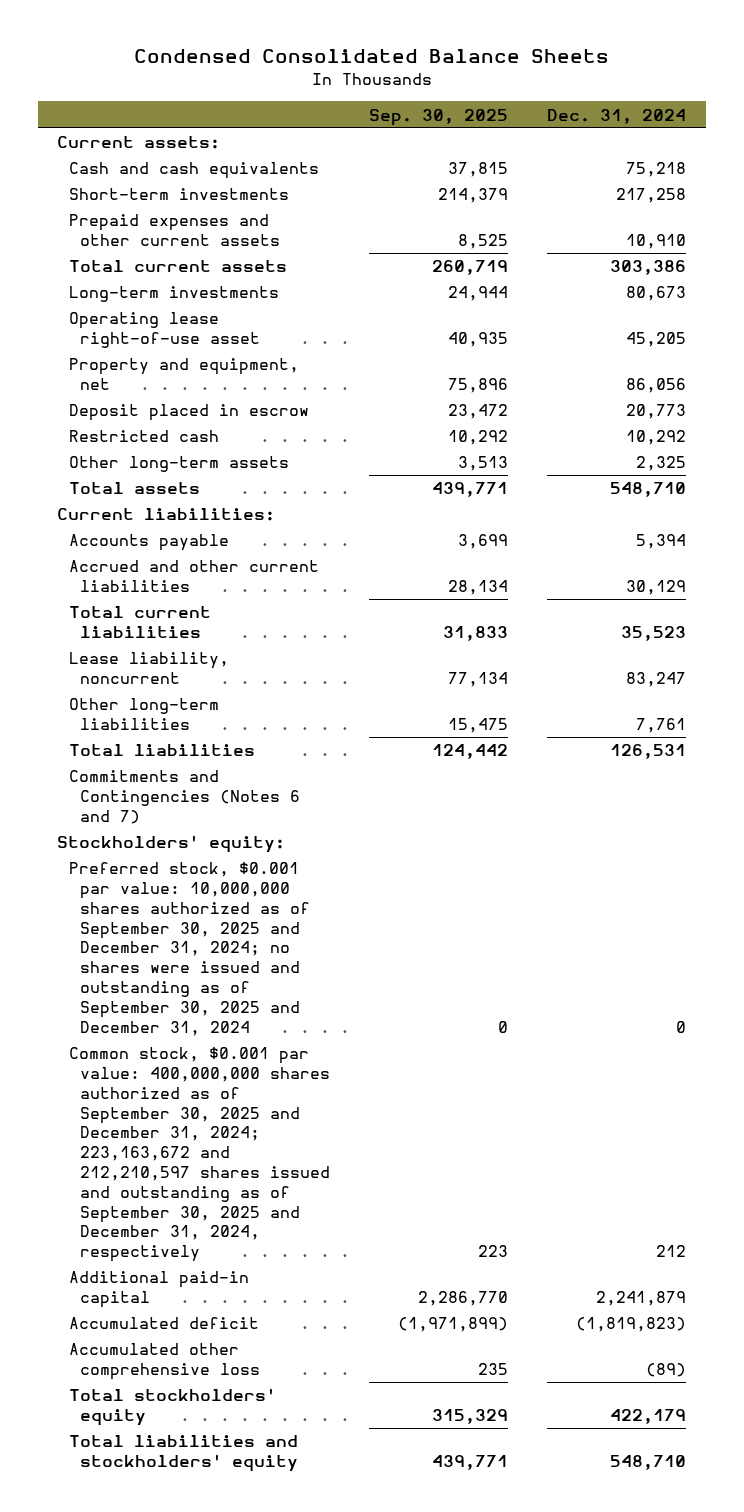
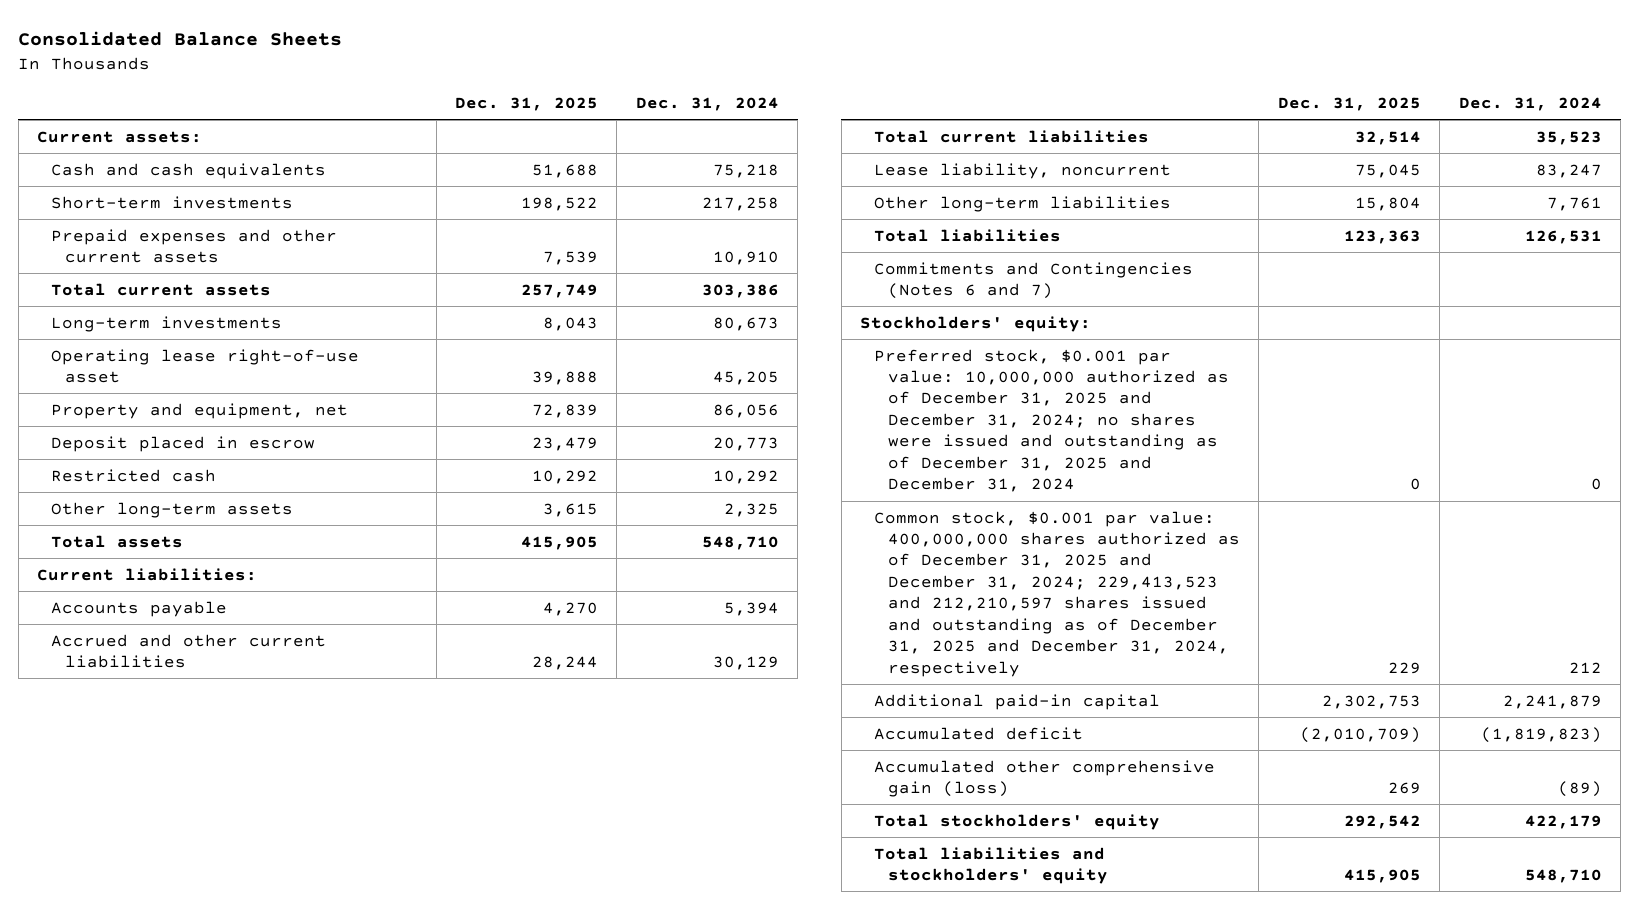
- Condensed Consolidated Balance Sheets
+ Consolidated Balance Sheets
- | Sep. 30, 2025 | Dec. 31, 2024
+ | Dec. 31, 2025 | Dec. 31, 2024
- Preferred stock, $0.001 par value: 10,000,000 shares authorized as of September 30, 2025 and December 31, 2024; no shares were issued and outstanding as of September 30, 2025 and December 31, 2024 | 0 | 0
- Common stock, $0.001 par value: 400,000,000 shares authorized as of September 30, 2025 and December 31, 2024; 223,163,672 and 212,210,597 shares issued and outstanding as of September 30, 2025 and December 31, 2024, respectively | 223 | 212
+ Preferred stock, $0.001 par value: 10,000,000 authorized as of December 31, 2025 and December 31, 2024; no shares were issued and outstanding as of December 31, 2025 and December 31, 2024 | 0 | 0
+ Common stock, $0.001 par value: 400,000,000 shares authorized as of December 31, 2025 and December 31, 2024; 229,413,523 and 212,210,597 shares issued and outstanding as of December 31, 2025 and December 31, 2024, respectively | 229 | 212
- Accumulated other comprehensive loss | 235 | (89)
+ Accumulated other comprehensive gain (loss) | 269 | (89)

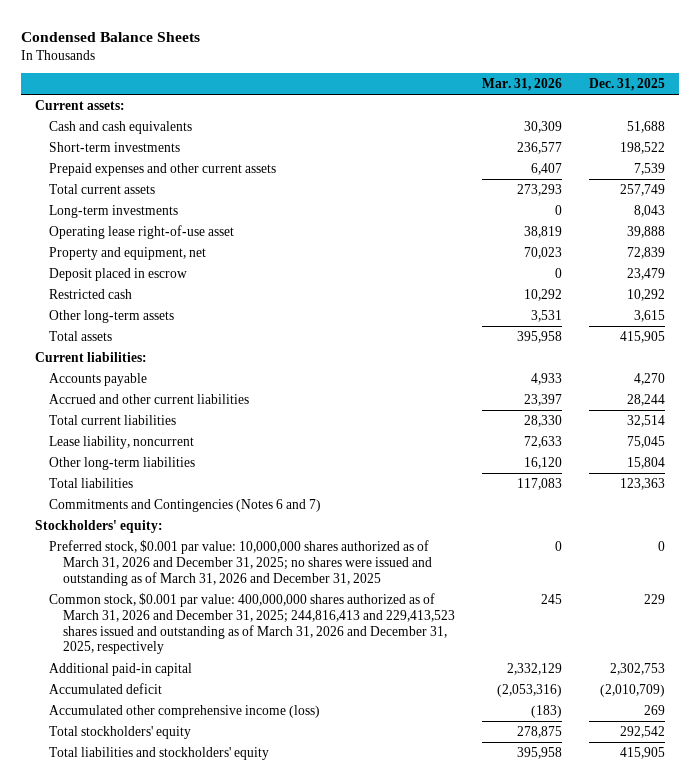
- Consolidated Balance Sheets
+ Condensed Balance Sheets
- | Dec. 31, 2025 | Dec. 31, 2024
+ | Mar. 31, 2026 | Dec. 31, 2025
- Preferred stock, $0.001 par value: 10,000,000 authorized as of December 31, 2025 and December 31, 2024; no shares were issued and outstanding as of December 31, 2025 and December 31, 2024 | 0 | 0
- Common stock, $0.001 par value: 400,000,000 shares authorized as of December 31, 2025 and December 31, 2024; 229,413,523 and 212,210,597 shares issued and outstanding as of December 31, 2025 and December 31, 2024, respectively | 229 | 212
+ Preferred stock, $0.001 par value: 10,000,000 shares authorized as of March 31, 2026 and December 31, 2025; no shares were issued and outstanding as of March 31, 2026 and December 31, 2025 | 0 | 0
+ Common stock, $0.001 par value: 400,000,000 shares authorized as of March 31, 2026 and December 31, 2025; 244,816,413 and 229,413,523 shares issued and outstanding as of March 31, 2026 and December 31, 2025, respectively | 245 | 229
- Accumulated other comprehensive gain (loss) | 269 | (89)
+ Accumulated other comprehensive income (loss) | (183) | 269

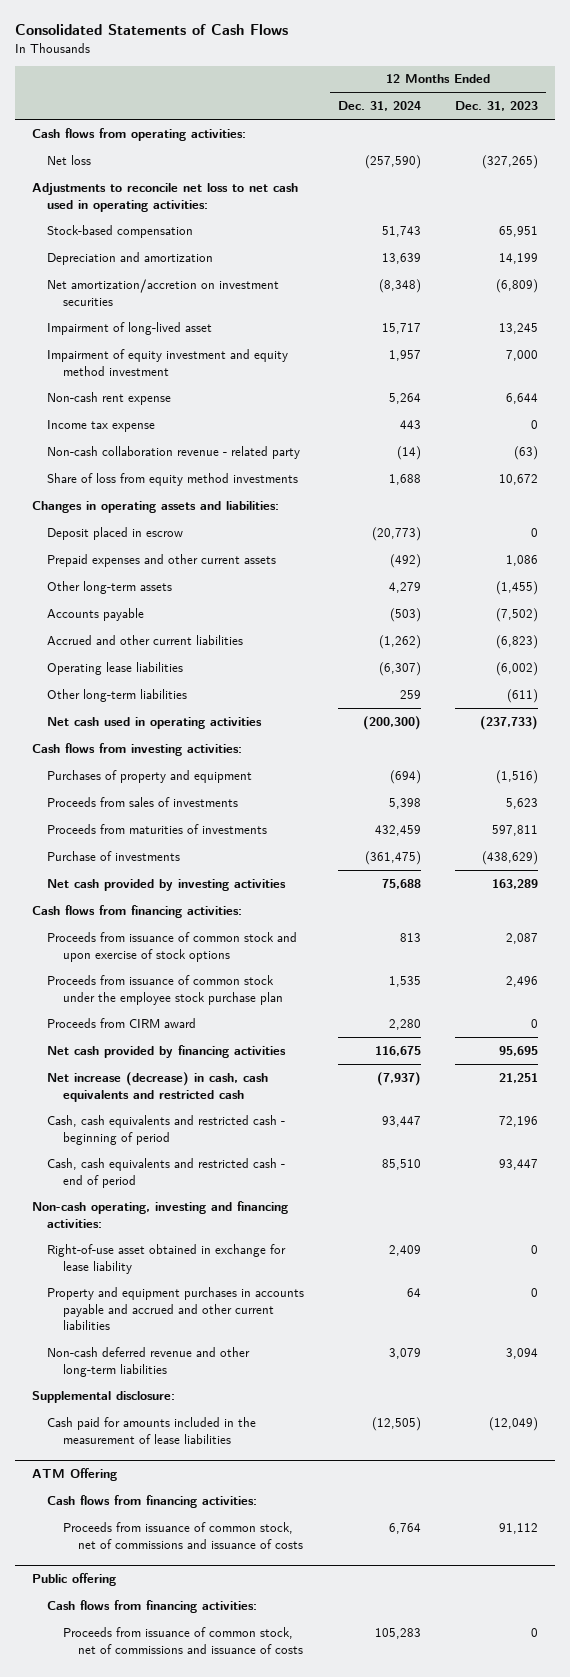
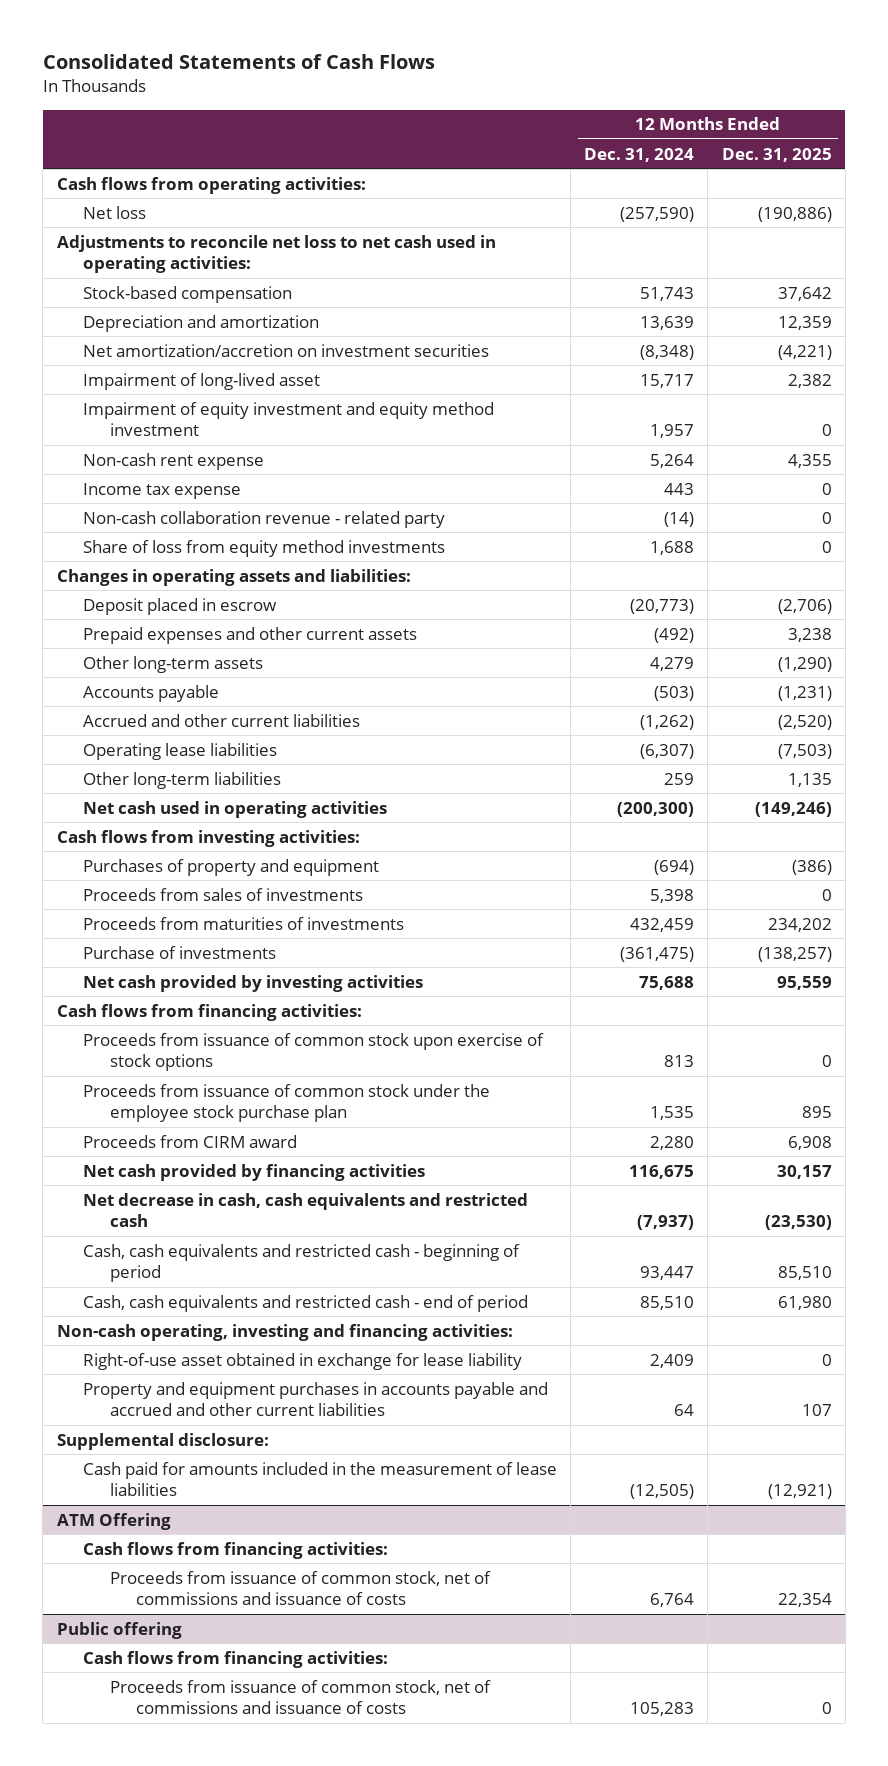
- | 12 Months Ended Dec. 31, 2024 | 12 Months Ended Dec. 31, 2023
+ | 12 Months Ended Dec. 31, 2024 | 12 Months Ended Dec. 31, 2025
- Proceeds from issuance of common stock and upon exercise of stock options | 813 | 2,087
+ Proceeds from issuance of common stock upon exercise of stock options | 813 | 0
- Net increase (decrease) in cash, cash equivalents and restricted cash | (7,937) | 21,251
+ Net decrease in cash, cash equivalents and restricted cash | (7,937) | (23,530)
- Non-cash deferred revenue and other long-term liabilities | 3,079 | 3,094

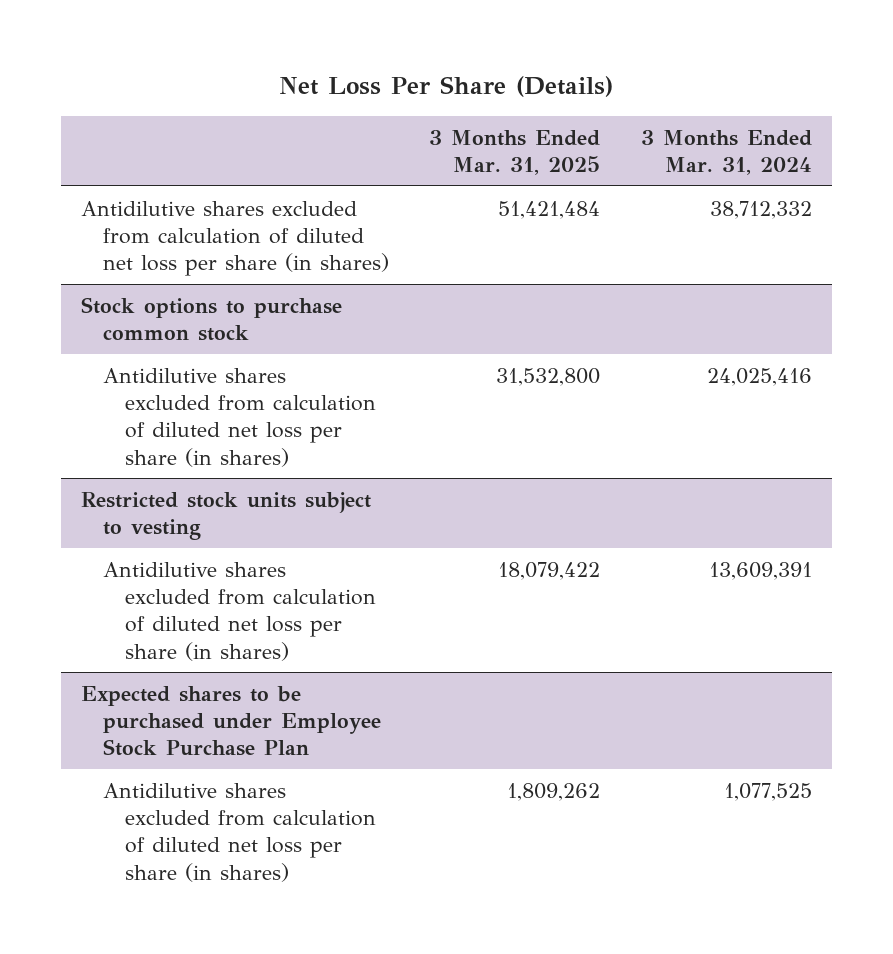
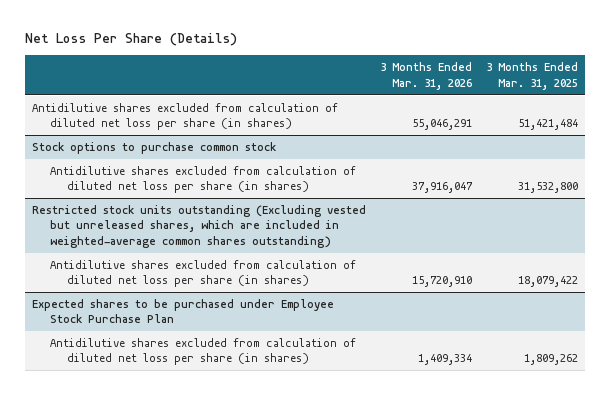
- | 3 Months Ended Mar. 31, 2025 | 3 Months Ended Mar. 31, 2024
+ | 3 Months Ended Mar. 31, 2026 | 3 Months Ended Mar. 31, 2025
- Restricted stock units subject to vesting
+ Restricted stock units outstanding (Excluding vested but unreleased shares, which are included in weighted-average common shares outstanding)

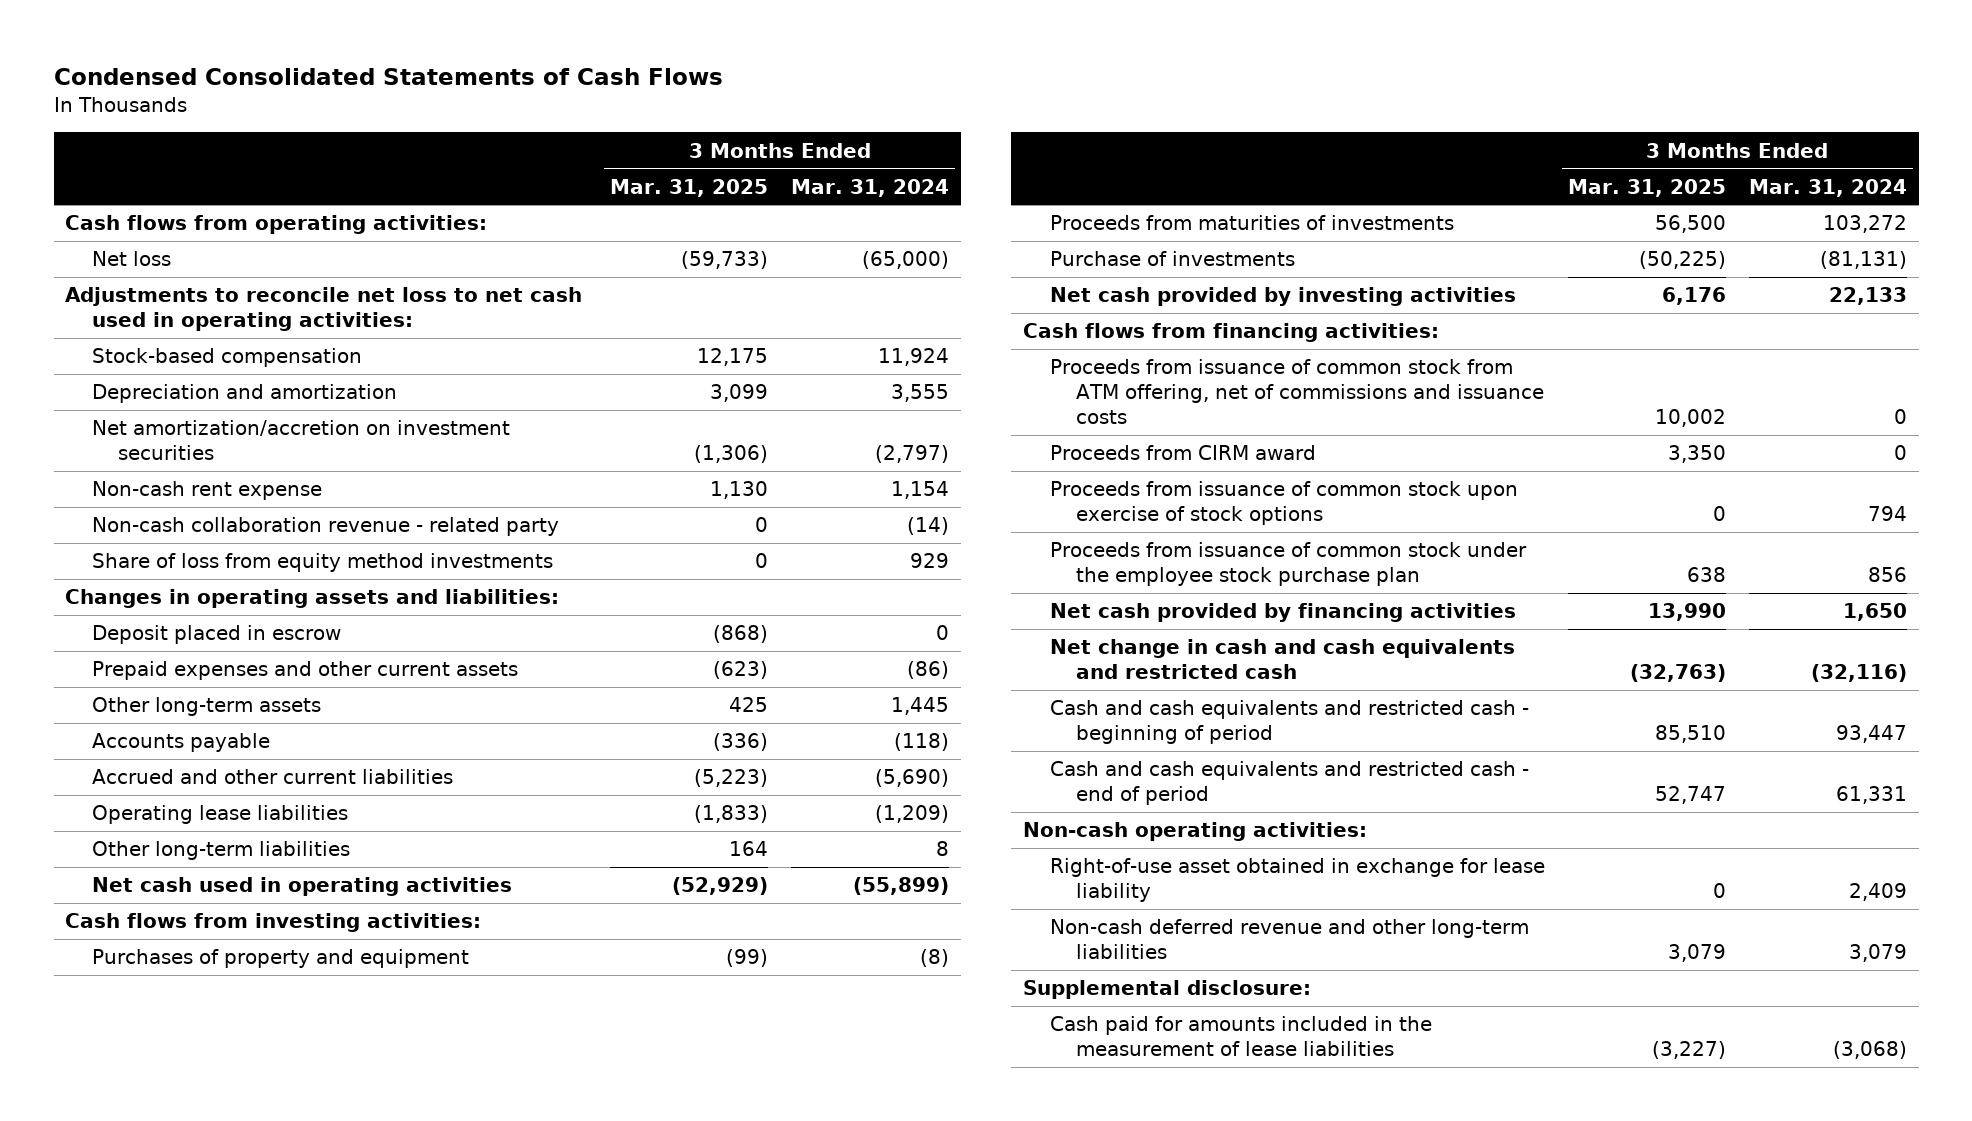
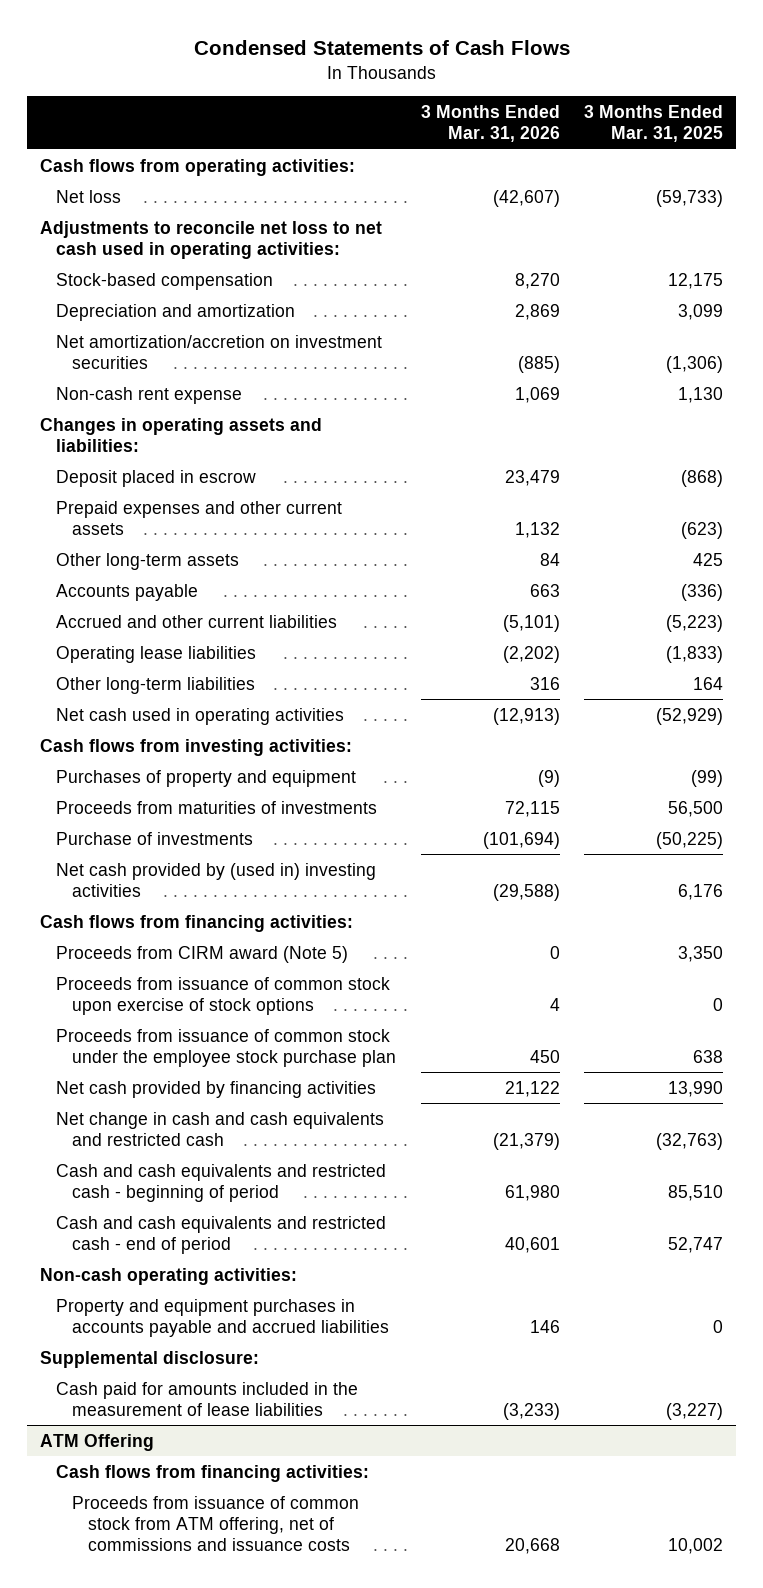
- Condensed Consolidated Statements of Cash Flows
+ Condensed Statements of Cash Flows
- | 3 Months Ended Mar. 31, 2025 | 3 Months Ended Mar. 31, 2024
+ | 3 Months Ended Mar. 31, 2026 | 3 Months Ended Mar. 31, 2025
- Non-cash collaboration revenue - related party | 0 | (14)
- Share of loss from equity method investments | 0 | 929
- Net cash provided by investing activities | 6,176 | 22,133
+ Net cash provided by (used in) investing activities | (29,588) | 6,176
- Proceeds from issuance of common stock from ATM offering, net of commissions and issuance costs | 10,002 | 0
- Proceeds from CIRM award | 3,350 | 0
+ Proceeds from CIRM award (Note 5) | 0 | 3,350
- Right-of-use asset obtained in exchange for lease liability | 0 | 2,409
- Non-cash deferred revenue and other long-term liabilities | 3,079 | 3,079
+ Property and equipment purchases in accounts payable and accrued liabilities | 146 | 0
+ ATM Offering
+ Cash flows from financing activities:
+ Proceeds from issuance of common stock from ATM offering, net of commissions and issuance costs | 20,668 | 10,002

